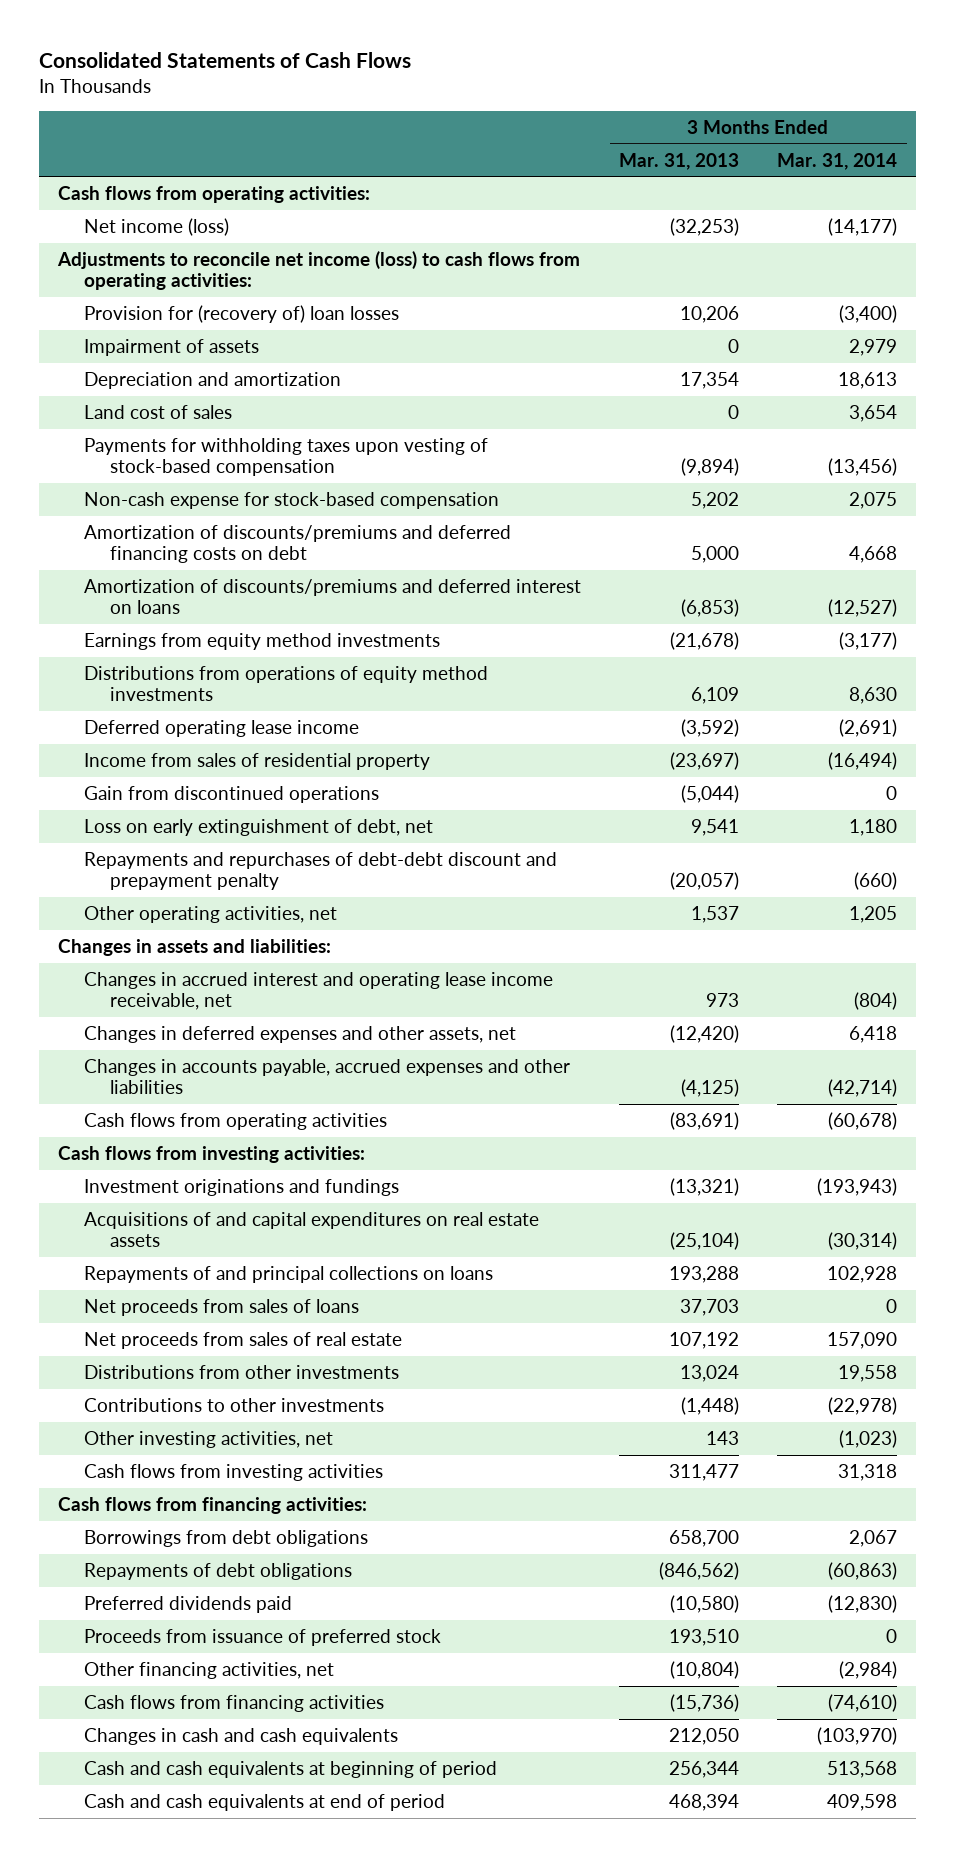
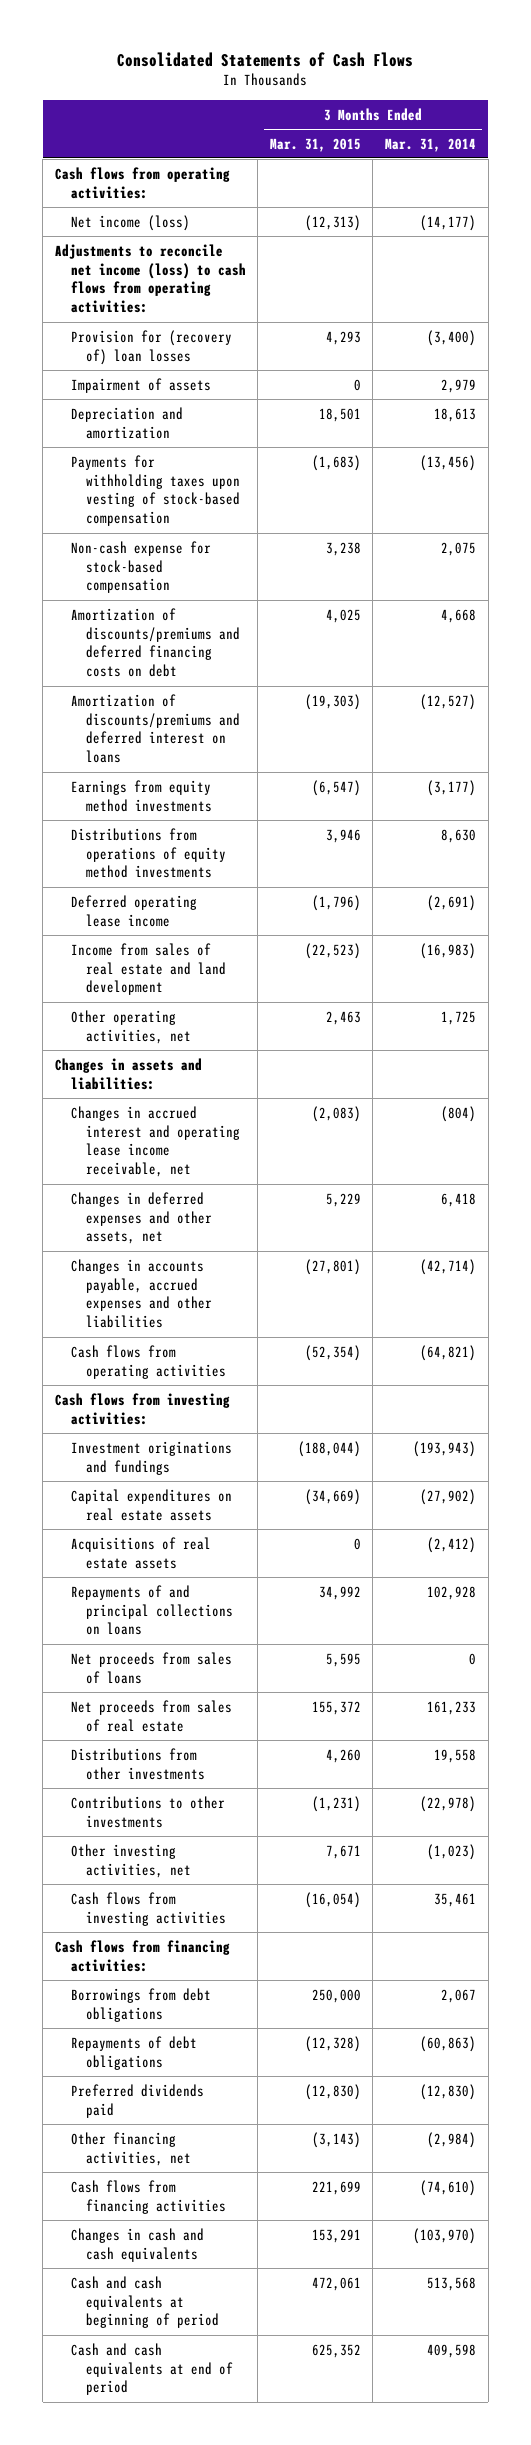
- | 3 Months Ended Mar. 31, 2013 | 3 Months Ended Mar. 31, 2014
+ | 3 Months Ended Mar. 31, 2015 | 3 Months Ended Mar. 31, 2014
- Land cost of sales | 0 | 3,654
- Income from sales of residential property | (23,697) | (16,494)
- Gain from discontinued operations | (5,044) | 0
- Loss on early extinguishment of debt, net | 9,541 | 1,180
- Repayments and repurchases of debt-debt discount and prepayment penalty | (20,057) | (660)
- Other operating activities, net | 1,537 | 1,205
+ Income from sales of real estate and land development | (22,523) | (16,983)
+ Other operating activities, net | 2,463 | 1,725
- Cash flows from operating activities | (83,691) | (60,678)
+ Cash flows from operating activities | (52,354) | (64,821)
- Acquisitions of and capital expenditures on real estate assets | (25,104) | (30,314)
+ Capital expenditures on real estate assets | (34,669) | (27,902)
+ Acquisitions of real estate assets | 0 | (2,412)
- Net proceeds from sales of real estate | 107,192 | 157,090
+ Net proceeds from sales of real estate | 155,372 | 161,233
- Cash flows from investing activities | 311,477 | 31,318
+ Cash flows from investing activities | (16,054) | 35,461
- Proceeds from issuance of preferred stock | 193,510 | 0

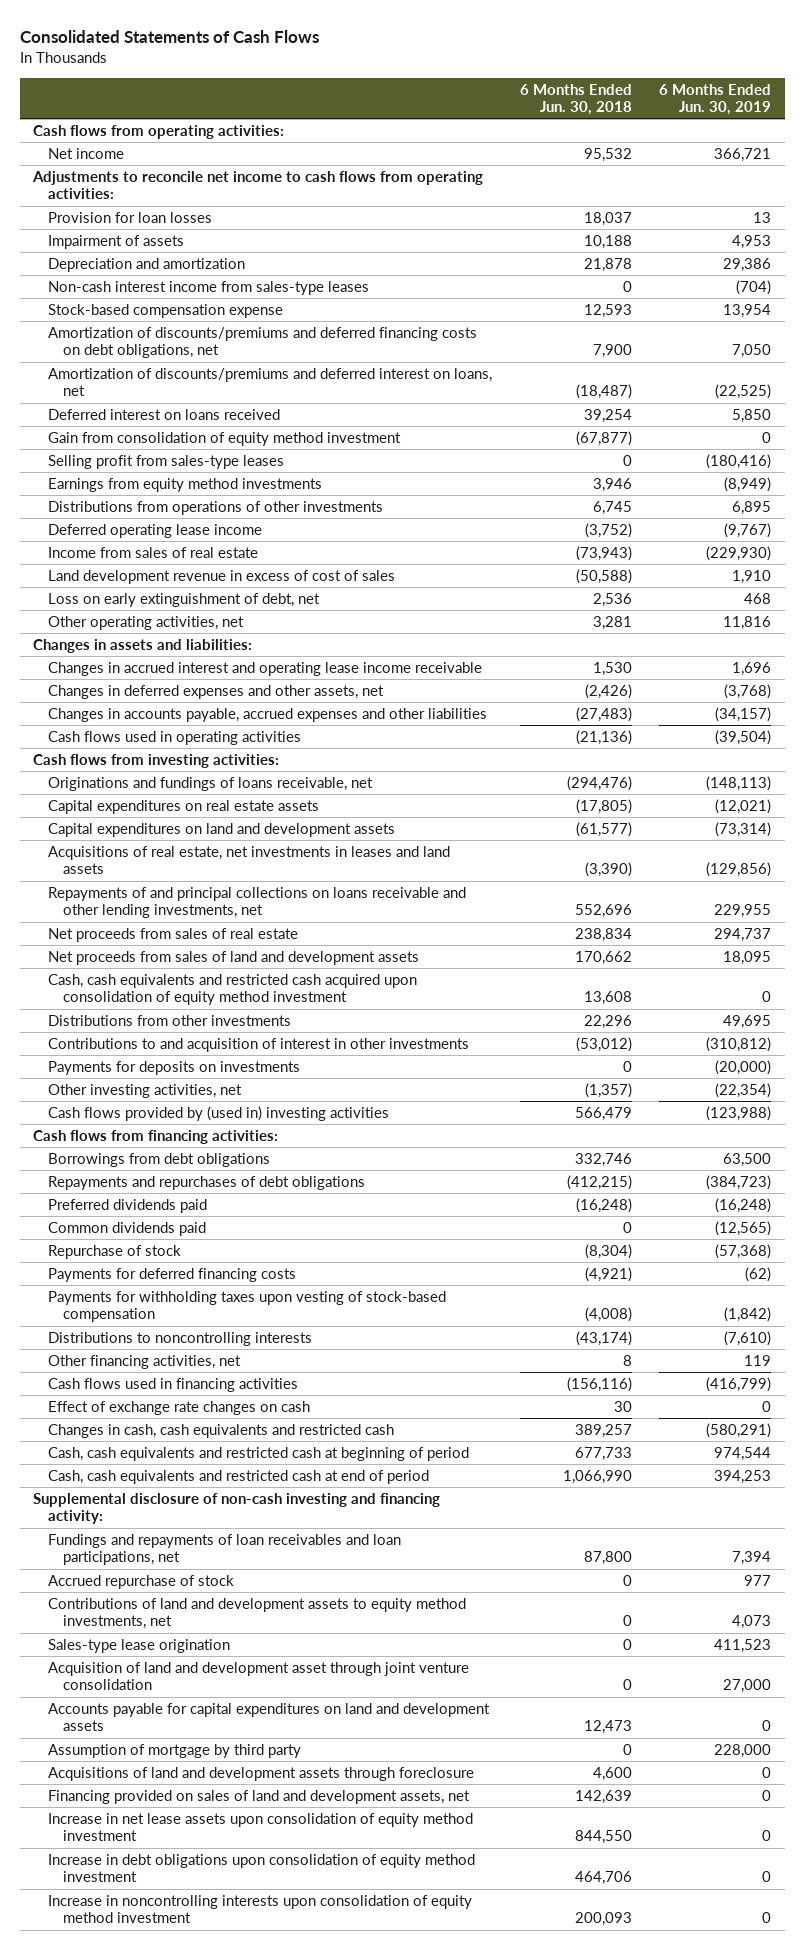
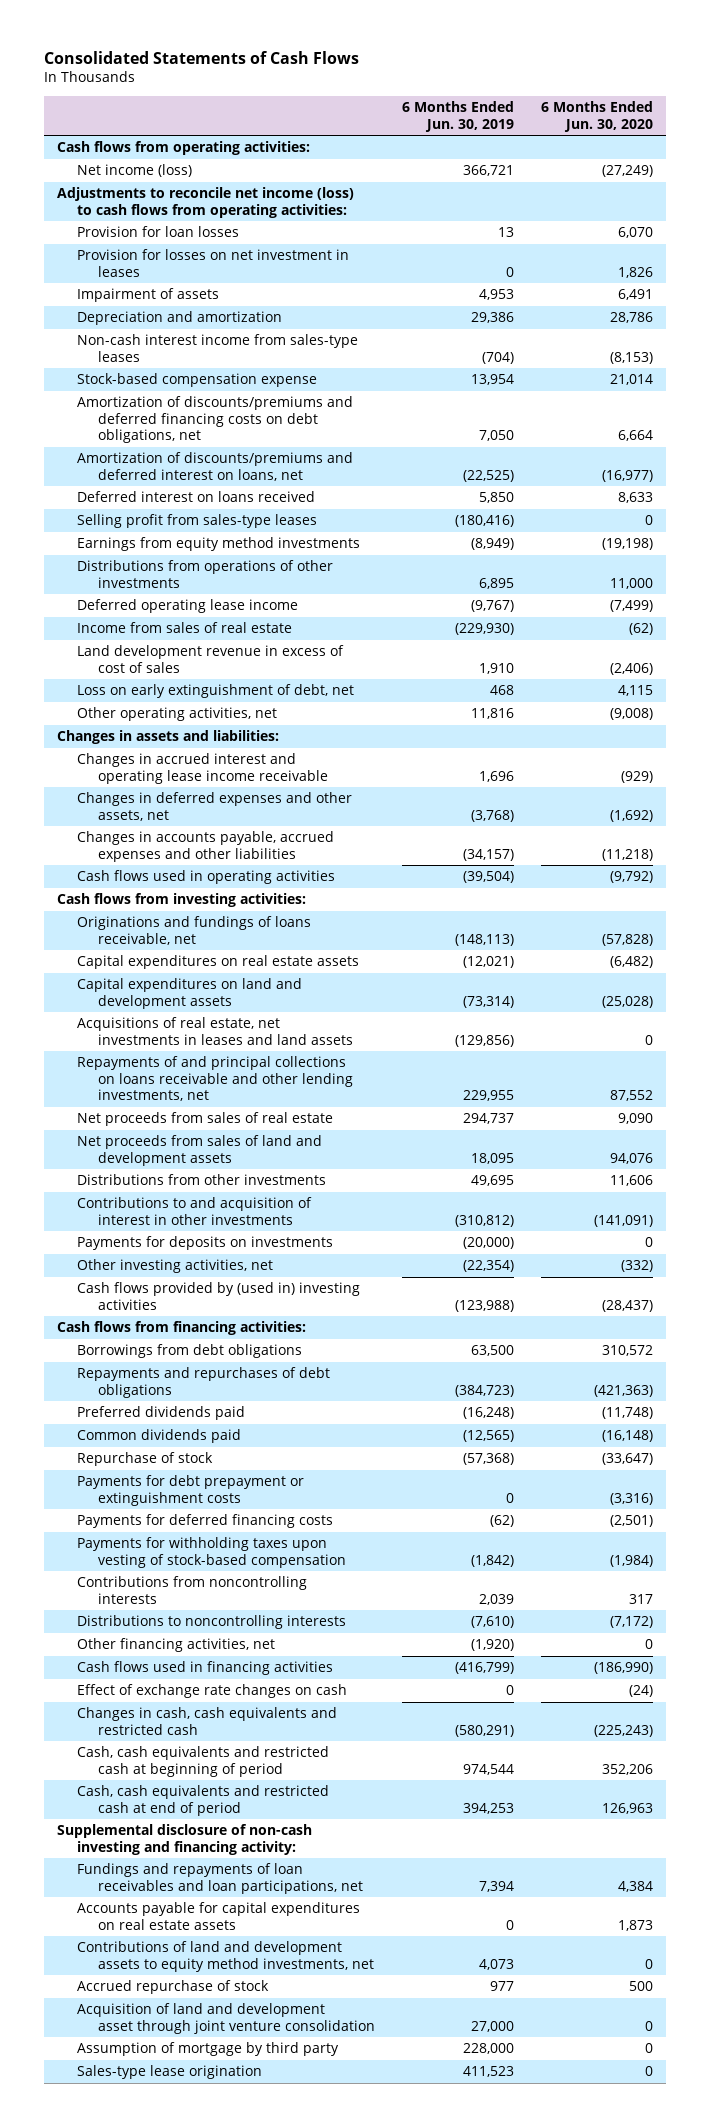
- | 6 Months Ended Jun. 30, 2018 | 6 Months Ended Jun. 30, 2019
+ | 6 Months Ended Jun. 30, 2019 | 6 Months Ended Jun. 30, 2020
- Net income | 95,532 | 366,721
- Adjustments to reconcile net income to cash flows from operating activities:
+ Net income (loss) | 366,721 | (27,249)
+ Adjustments to reconcile net income (loss) to cash flows from operating activities:
+ Provision for losses on net investment in leases | 0 | 1,826
- Gain from consolidation of equity method investment | (67,877) | 0
- Cash, cash equivalents and restricted cash acquired upon consolidation of equity method investment | 13,608 | 0
+ Payments for debt prepayment or extinguishment costs | 0 | (3,316)
+ Contributions from noncontrolling interests | 2,039 | 317
- Other financing activities, net | 8 | 119
+ Other financing activities, net | (1,920) | 0
+ Accounts payable for capital expenditures on real estate assets | 0 | 1,873
moved down: Accrued repurchase of stock | 977 | 500
- Accounts payable for capital expenditures on land and development assets | 12,473 | 0
- Acquisitions of land and development assets through foreclosure | 4,600 | 0
- Financing provided on sales of land and development assets, net | 142,639 | 0
- Increase in net lease assets upon consolidation of equity method investment | 844,550 | 0
- Increase in debt obligations upon consolidation of equity method investment | 464,706 | 0
- Increase in noncontrolling interests upon consolidation of equity method investment | 200,093 | 0
moved down: Sales-type lease origination | 411,523 | 0

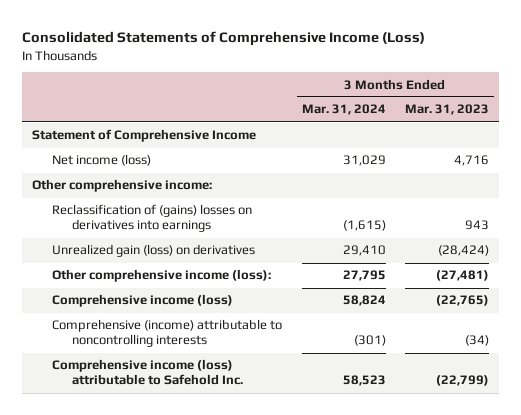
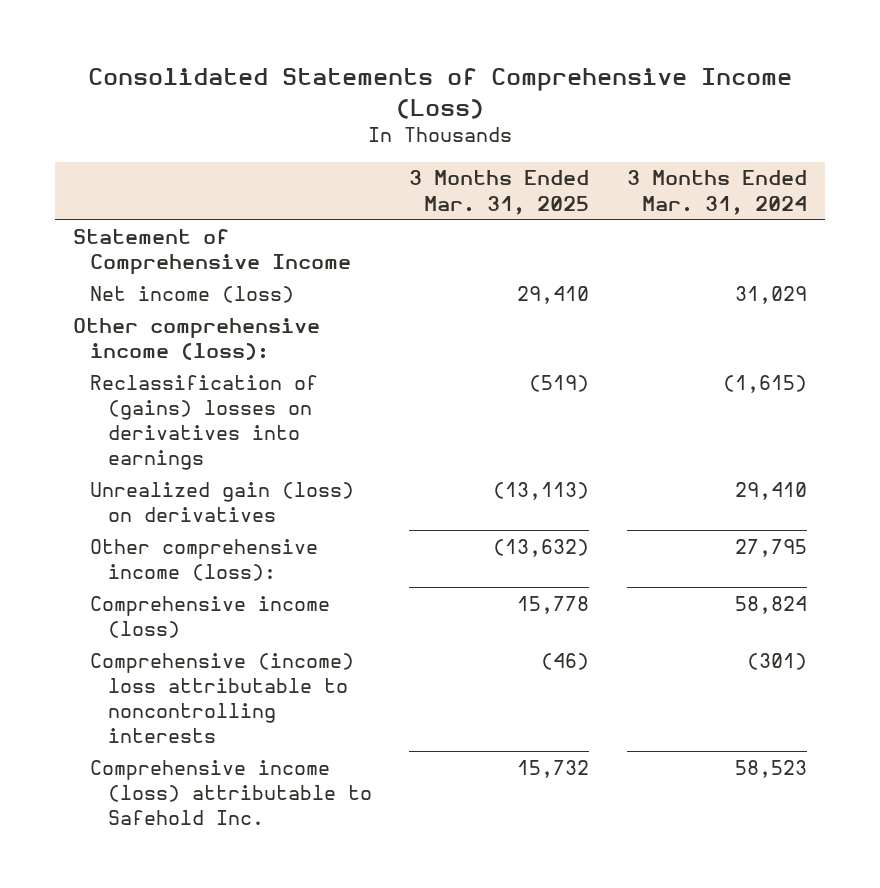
- | 3 Months Ended Mar. 31, 2024 | 3 Months Ended Mar. 31, 2023
+ | 3 Months Ended Mar. 31, 2025 | 3 Months Ended Mar. 31, 2024
- Other comprehensive income:
+ Other comprehensive income (loss):
- Comprehensive (income) attributable to noncontrolling interests | (301) | (34)
+ Comprehensive (income) loss attributable to noncontrolling interests | (46) | (301)

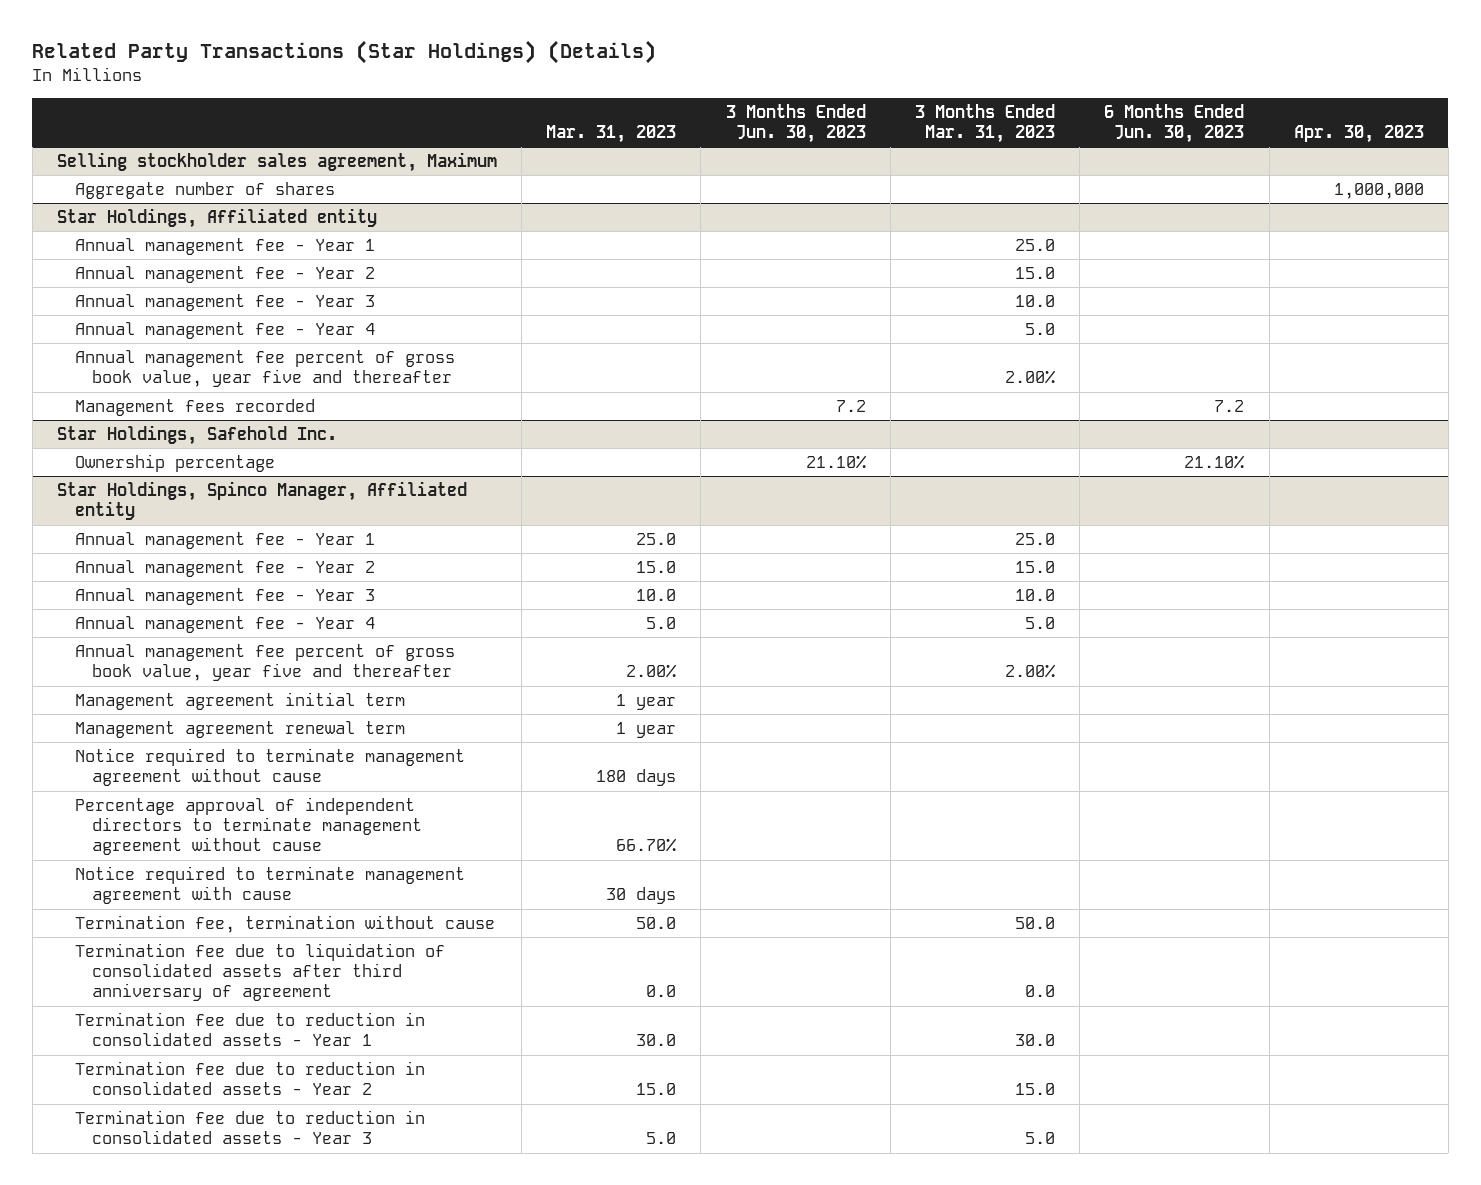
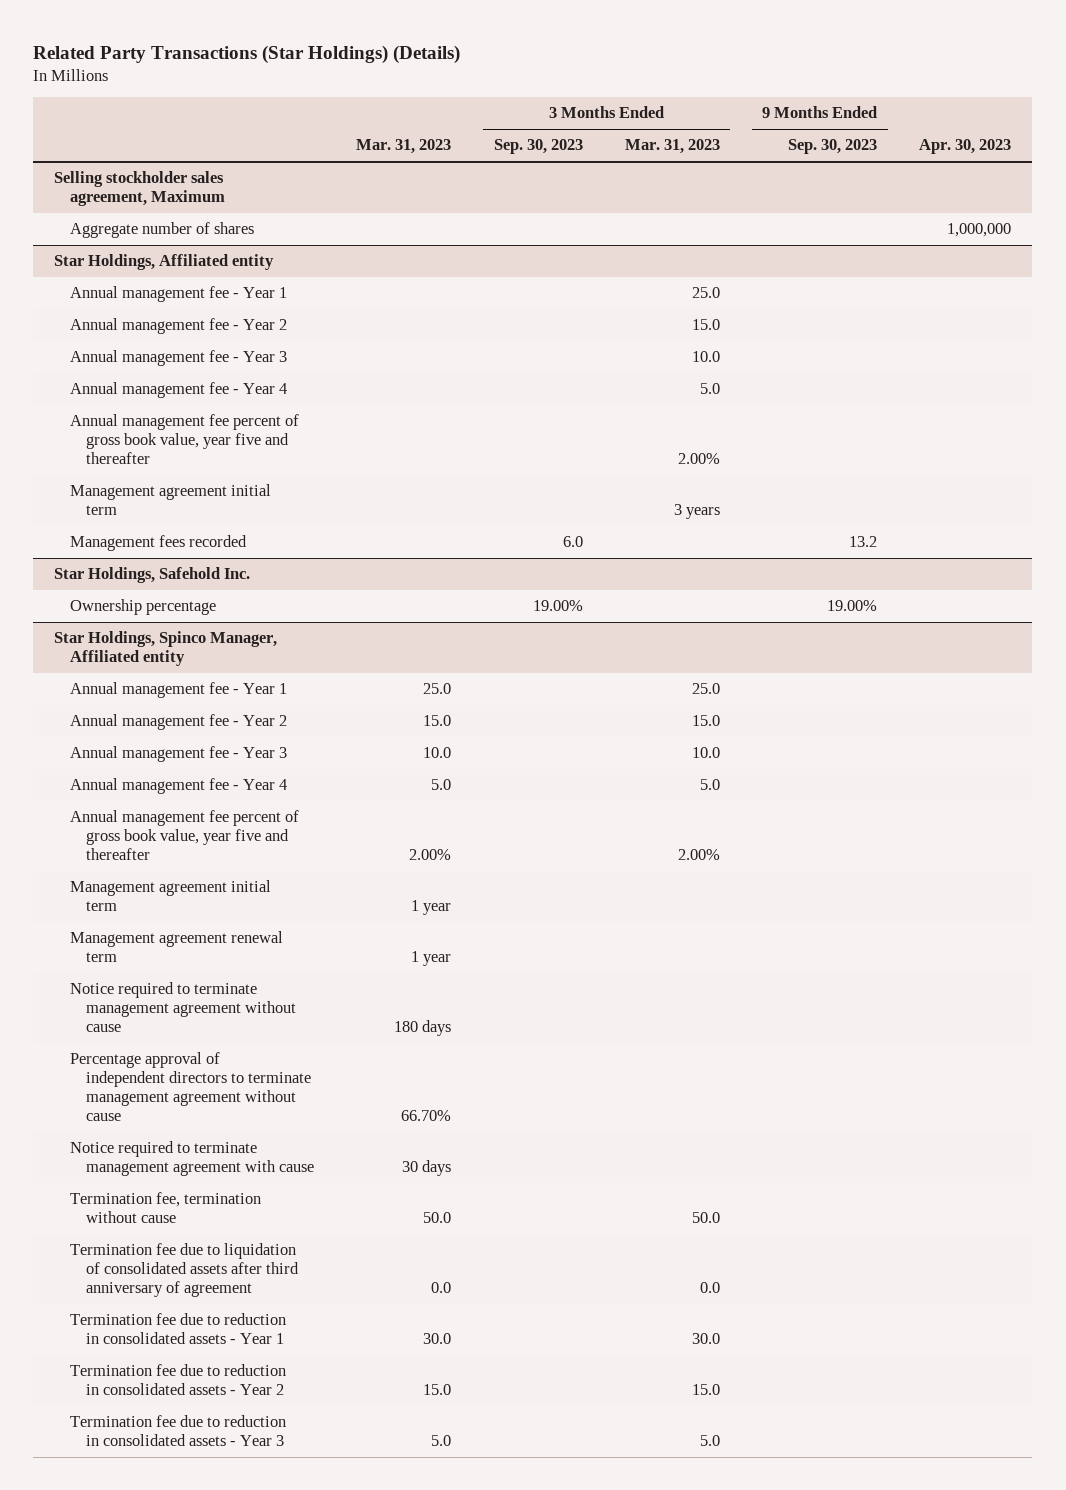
- | Mar. 31, 2023 | 3 Months Ended Jun. 30, 2023 | 3 Months Ended Mar. 31, 2023 | 6 Months Ended Jun. 30, 2023 | Apr. 30, 2023
+ | Mar. 31, 2023 | 3 Months Ended Sep. 30, 2023 | 3 Months Ended Mar. 31, 2023 | 9 Months Ended Sep. 30, 2023 | Apr. 30, 2023
@ Star Holdings, Affiliated entity
+ Management agreement initial term | | | 3 years | |

